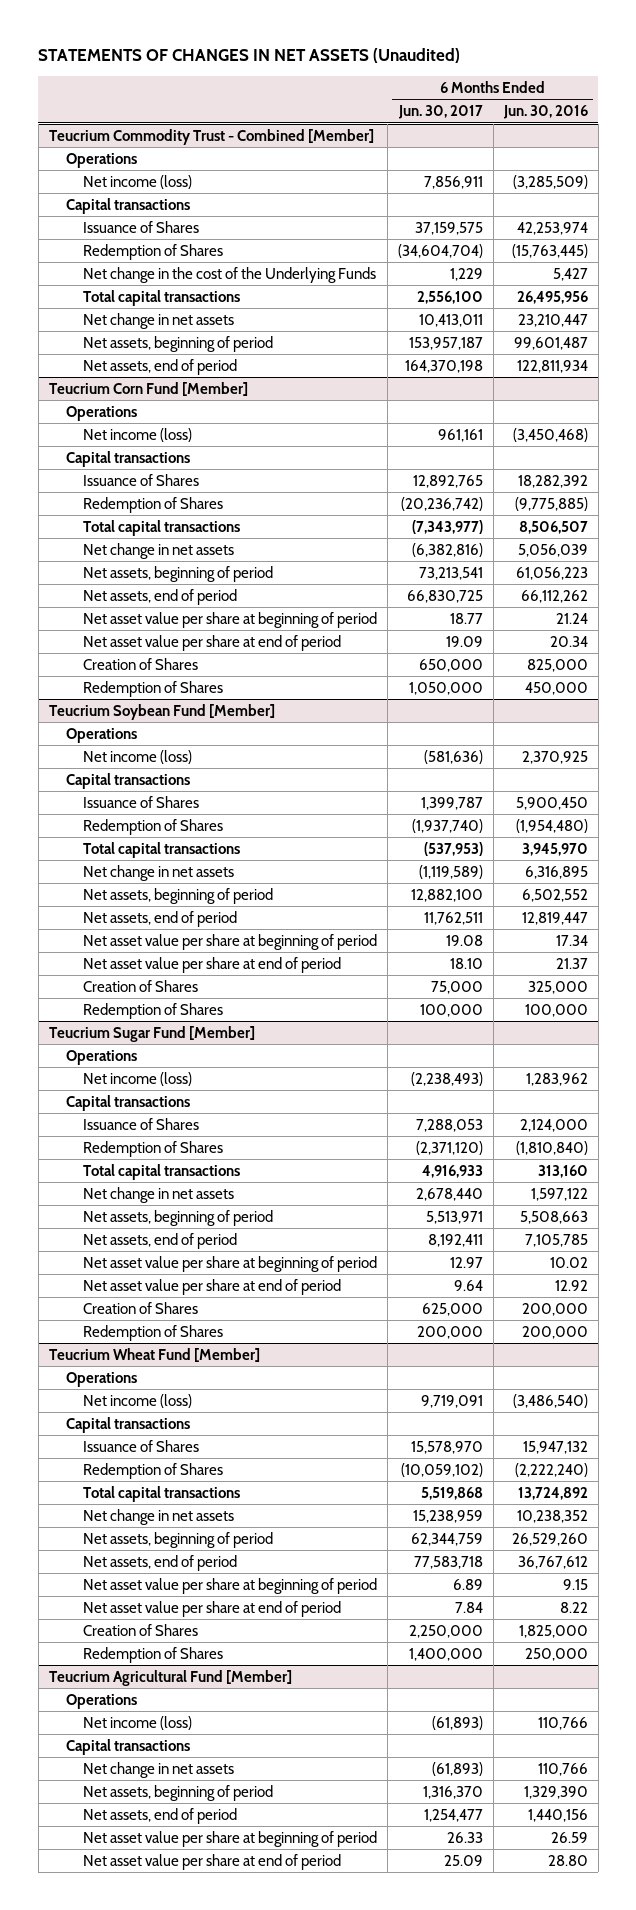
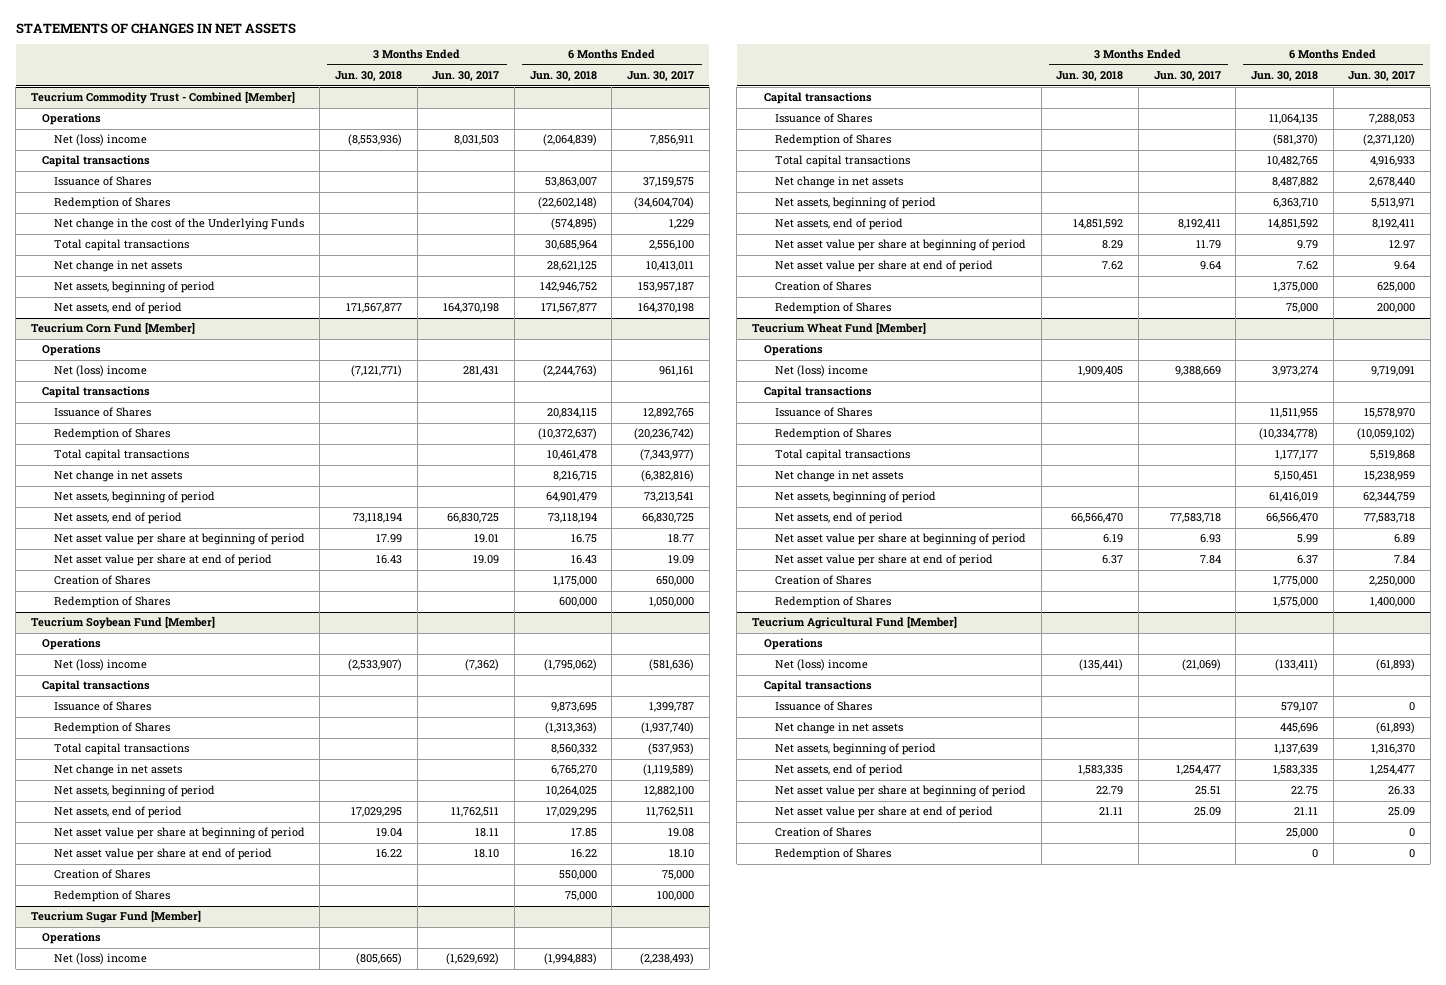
- STATEMENTS OF CHANGES IN NET ASSETS (Unaudited)
+ STATEMENTS OF CHANGES IN NET ASSETS
- | 6 Months Ended Jun. 30, 2017 | 6 Months Ended Jun. 30, 2016
+ | 3 Months Ended Jun. 30, 2018 | 3 Months Ended Jun. 30, 2017 | 6 Months Ended Jun. 30, 2018 | 6 Months Ended Jun. 30, 2017
@ Teucrium Commodity Trust - Combined [Member]
- Net income (loss) | 7,856,911 | (3,285,509)
+ Net (loss) income | (8,553,936) | 8,031,503 | (2,064,839) | 7,856,911
@ Teucrium Corn Fund [Member]
- Net income (loss) | 961,161 | (3,450,468)
+ Net (loss) income | (7,121,771) | 281,431 | (2,244,763) | 961,161
@ Teucrium Soybean Fund [Member]
- Net income (loss) | (581,636) | 2,370,925
+ Net (loss) income | (2,533,907) | (7,362) | (1,795,062) | (581,636)
@ Teucrium Sugar Fund [Member]
- Net income (loss) | (2,238,493) | 1,283,962
+ Net (loss) income | (805,665) | (1,629,692) | (1,994,883) | (2,238,493)
@ Teucrium Wheat Fund [Member]
- Net income (loss) | 9,719,091 | (3,486,540)
+ Net (loss) income | 1,909,405 | 9,388,669 | 3,973,274 | 9,719,091
@ Teucrium Agricultural Fund [Member]
- Net income (loss) | (61,893) | 110,766
+ Net (loss) income | (135,441) | (21,069) | (133,411) | (61,893)
+ Issuance of Shares | | | 579,107 | 0
+ Creation of Shares | | | 25,000 | 0
+ Redemption of Shares | | | 0 | 0

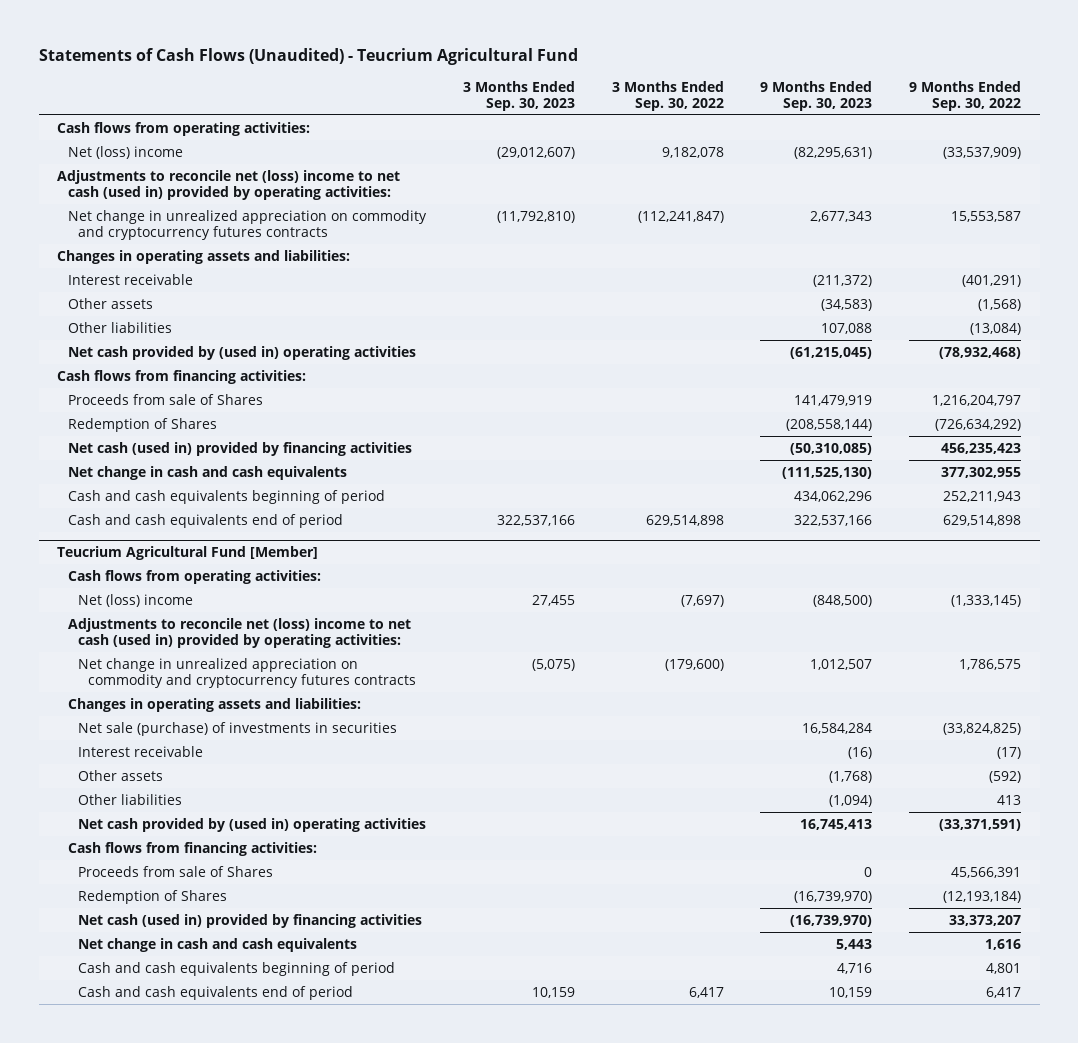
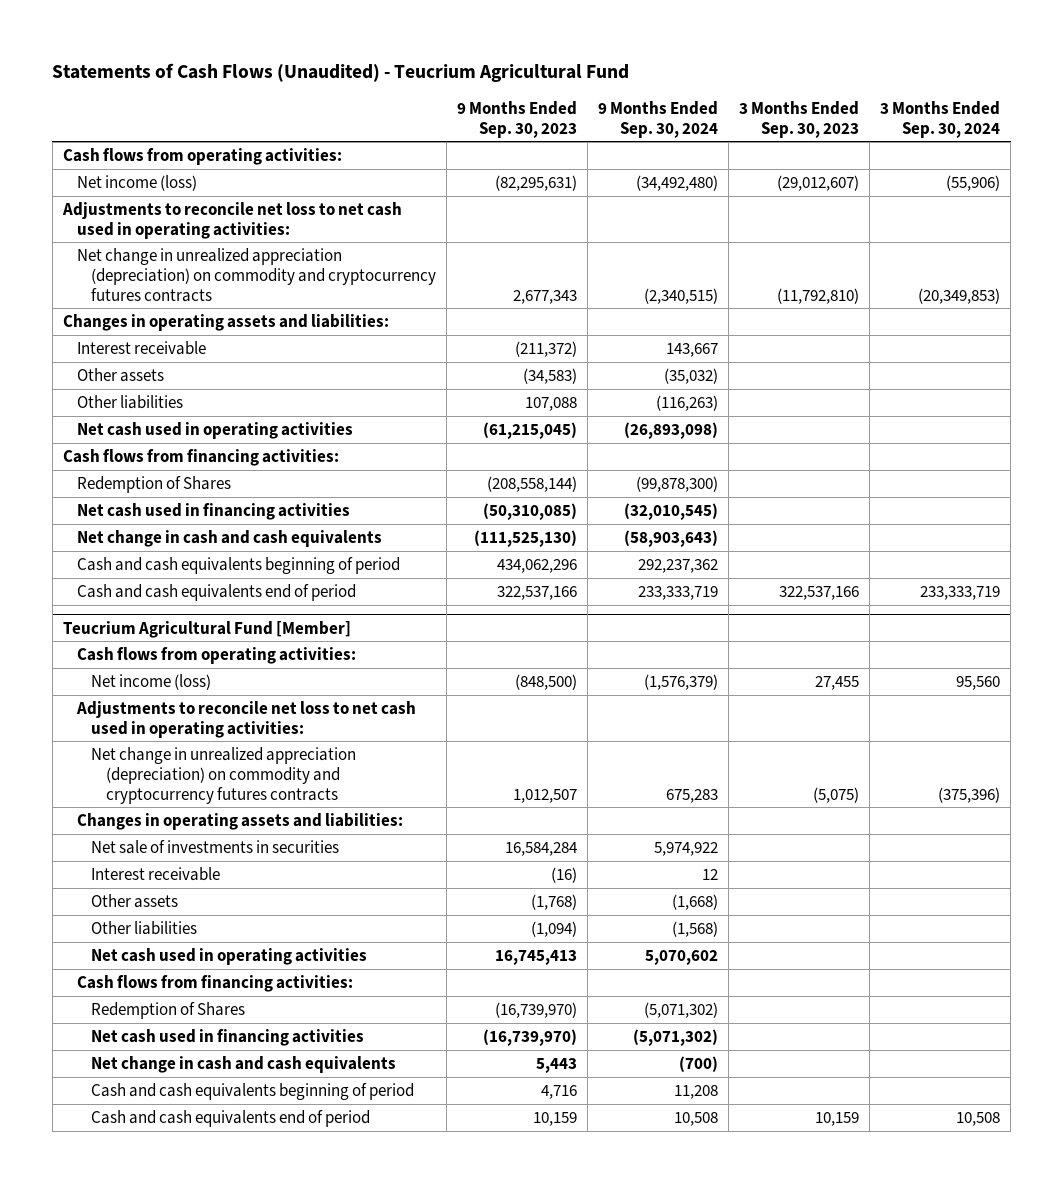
- | 3 Months Ended Sep. 30, 2023 | 3 Months Ended Sep. 30, 2022 | 9 Months Ended Sep. 30, 2023 | 9 Months Ended Sep. 30, 2022
+ | 9 Months Ended Sep. 30, 2023 | 9 Months Ended Sep. 30, 2024 | 3 Months Ended Sep. 30, 2023 | 3 Months Ended Sep. 30, 2024
- Net (loss) income | (29,012,607) | 9,182,078 | (82,295,631) | (33,537,909)
- Adjustments to reconcile net (loss) income to net cash (used in) provided by operating activities:
- Net change in unrealized appreciation on commodity and cryptocurrency futures contracts | (11,792,810) | (112,241,847) | 2,677,343 | 15,553,587
+ Net income (loss) | (82,295,631) | (34,492,480) | (29,012,607) | (55,906)
+ Adjustments to reconcile net loss to net cash used in operating activities:
+ Net change in unrealized appreciation (depreciation) on commodity and cryptocurrency futures contracts | 2,677,343 | (2,340,515) | (11,792,810) | (20,349,853)
- Net cash provided by (used in) operating activities | | | (61,215,045) | (78,932,468)
+ Net cash used in operating activities | (61,215,045) | (26,893,098) | |
- Proceeds from sale of Shares | | | 141,479,919 | 1,216,204,797
- Net cash (used in) provided by financing activities | | | (50,310,085) | 456,235,423
+ Net cash used in financing activities | (50,310,085) | (32,010,545) | |
@ Teucrium Agricultural Fund [Member]
- Net (loss) income | 27,455 | (7,697) | (848,500) | (1,333,145)
- Adjustments to reconcile net (loss) income to net cash (used in) provided by operating activities:
- Net change in unrealized appreciation on commodity and cryptocurrency futures contracts | (5,075) | (179,600) | 1,012,507 | 1,786,575
+ Net income (loss) | (848,500) | (1,576,379) | 27,455 | 95,560
+ Adjustments to reconcile net loss to net cash used in operating activities:
+ Net change in unrealized appreciation (depreciation) on commodity and cryptocurrency futures contracts | 1,012,507 | 675,283 | (5,075) | (375,396)
- Net sale (purchase) of investments in securities | | | 16,584,284 | (33,824,825)
+ Net sale of investments in securities | 16,584,284 | 5,974,922 | |
- Net cash provided by (used in) operating activities | | | 16,745,413 | (33,371,591)
+ Net cash used in operating activities | 16,745,413 | 5,070,602 | |
- Proceeds from sale of Shares | | | 0 | 45,566,391
- Net cash (used in) provided by financing activities | | | (16,739,970) | 33,373,207
+ Net cash used in financing activities | (16,739,970) | (5,071,302) | |

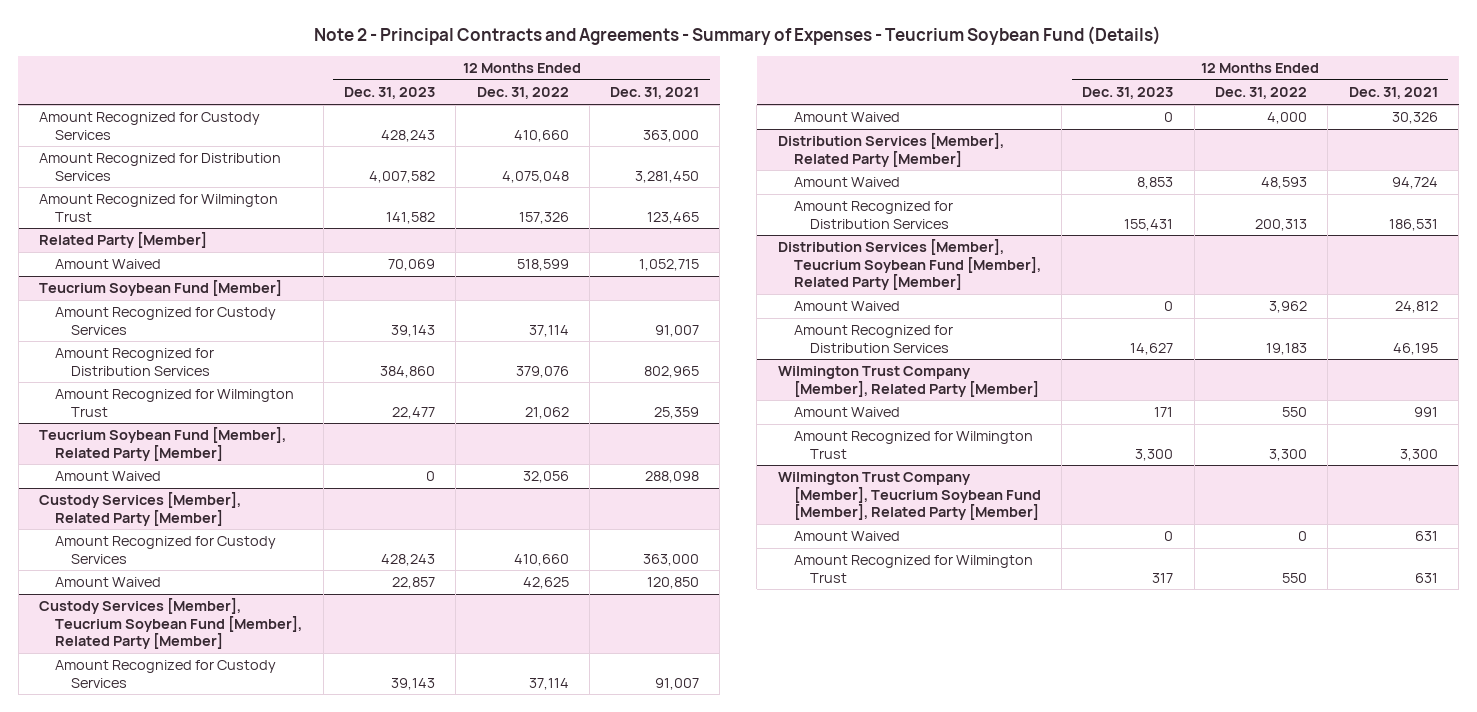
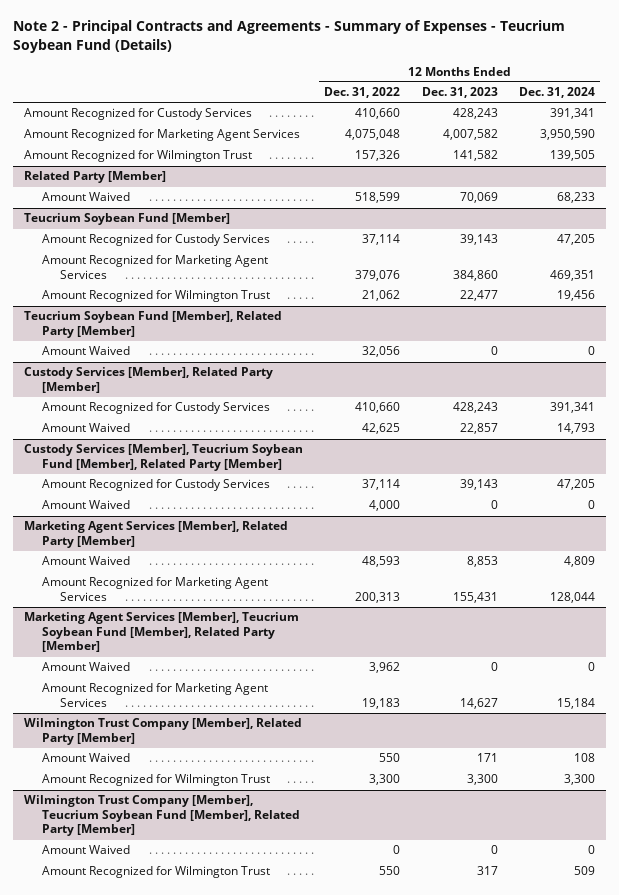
- | 12 Months Ended Dec. 31, 2023 | 12 Months Ended Dec. 31, 2022 | 12 Months Ended Dec. 31, 2021
+ | 12 Months Ended Dec. 31, 2022 | 12 Months Ended Dec. 31, 2023 | 12 Months Ended Dec. 31, 2024
- Amount Recognized for Distribution Services | 4,007,582 | 4,075,048 | 3,281,450
+ Amount Recognized for Marketing Agent Services | 4,075,048 | 4,007,582 | 3,950,590
@ Teucrium Soybean Fund [Member]
- Amount Recognized for Distribution Services | 384,860 | 379,076 | 802,965
+ Amount Recognized for Marketing Agent Services | 379,076 | 384,860 | 469,351
- Distribution Services [Member], Related Party [Member]
+ Marketing Agent Services [Member], Related Party [Member]
- Amount Recognized for Distribution Services | 155,431 | 200,313 | 186,531
- Distribution Services [Member], Teucrium Soybean Fund [Member], Related Party [Member]
+ Amount Recognized for Marketing Agent Services | 200,313 | 155,431 | 128,044
+ Marketing Agent Services [Member], Teucrium Soybean Fund [Member], Related Party [Member]
- Amount Recognized for Distribution Services | 14,627 | 19,183 | 46,195
+ Amount Recognized for Marketing Agent Services | 19,183 | 14,627 | 15,184

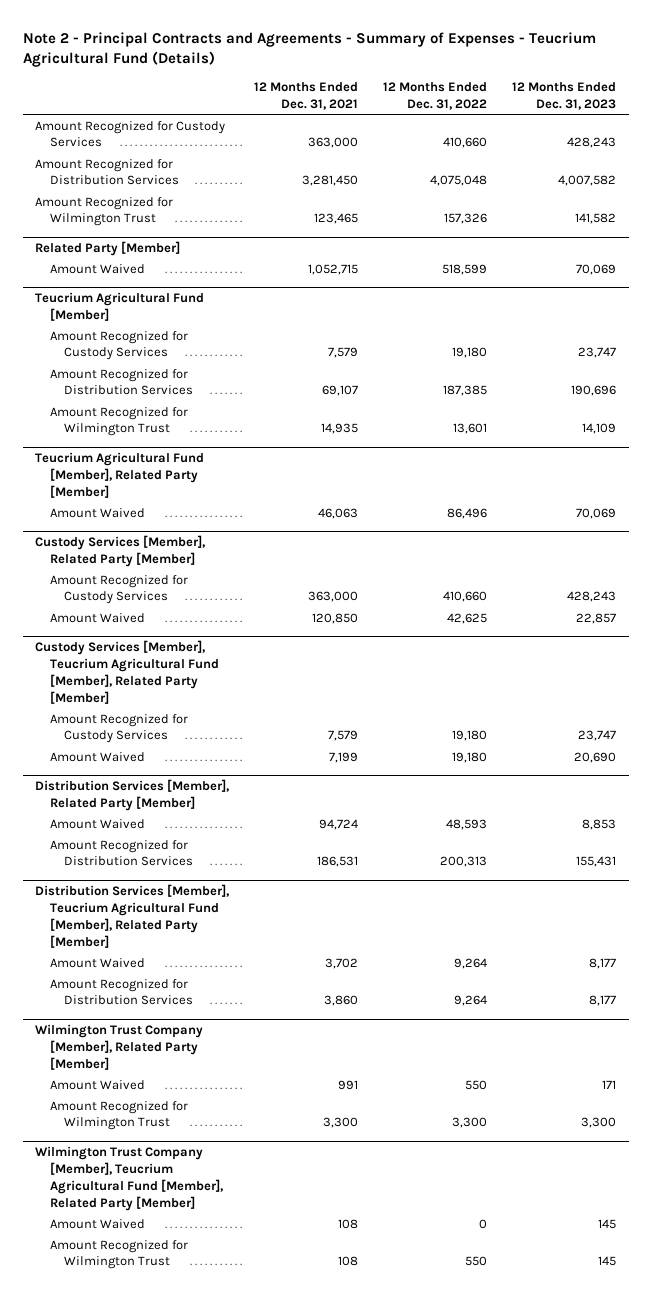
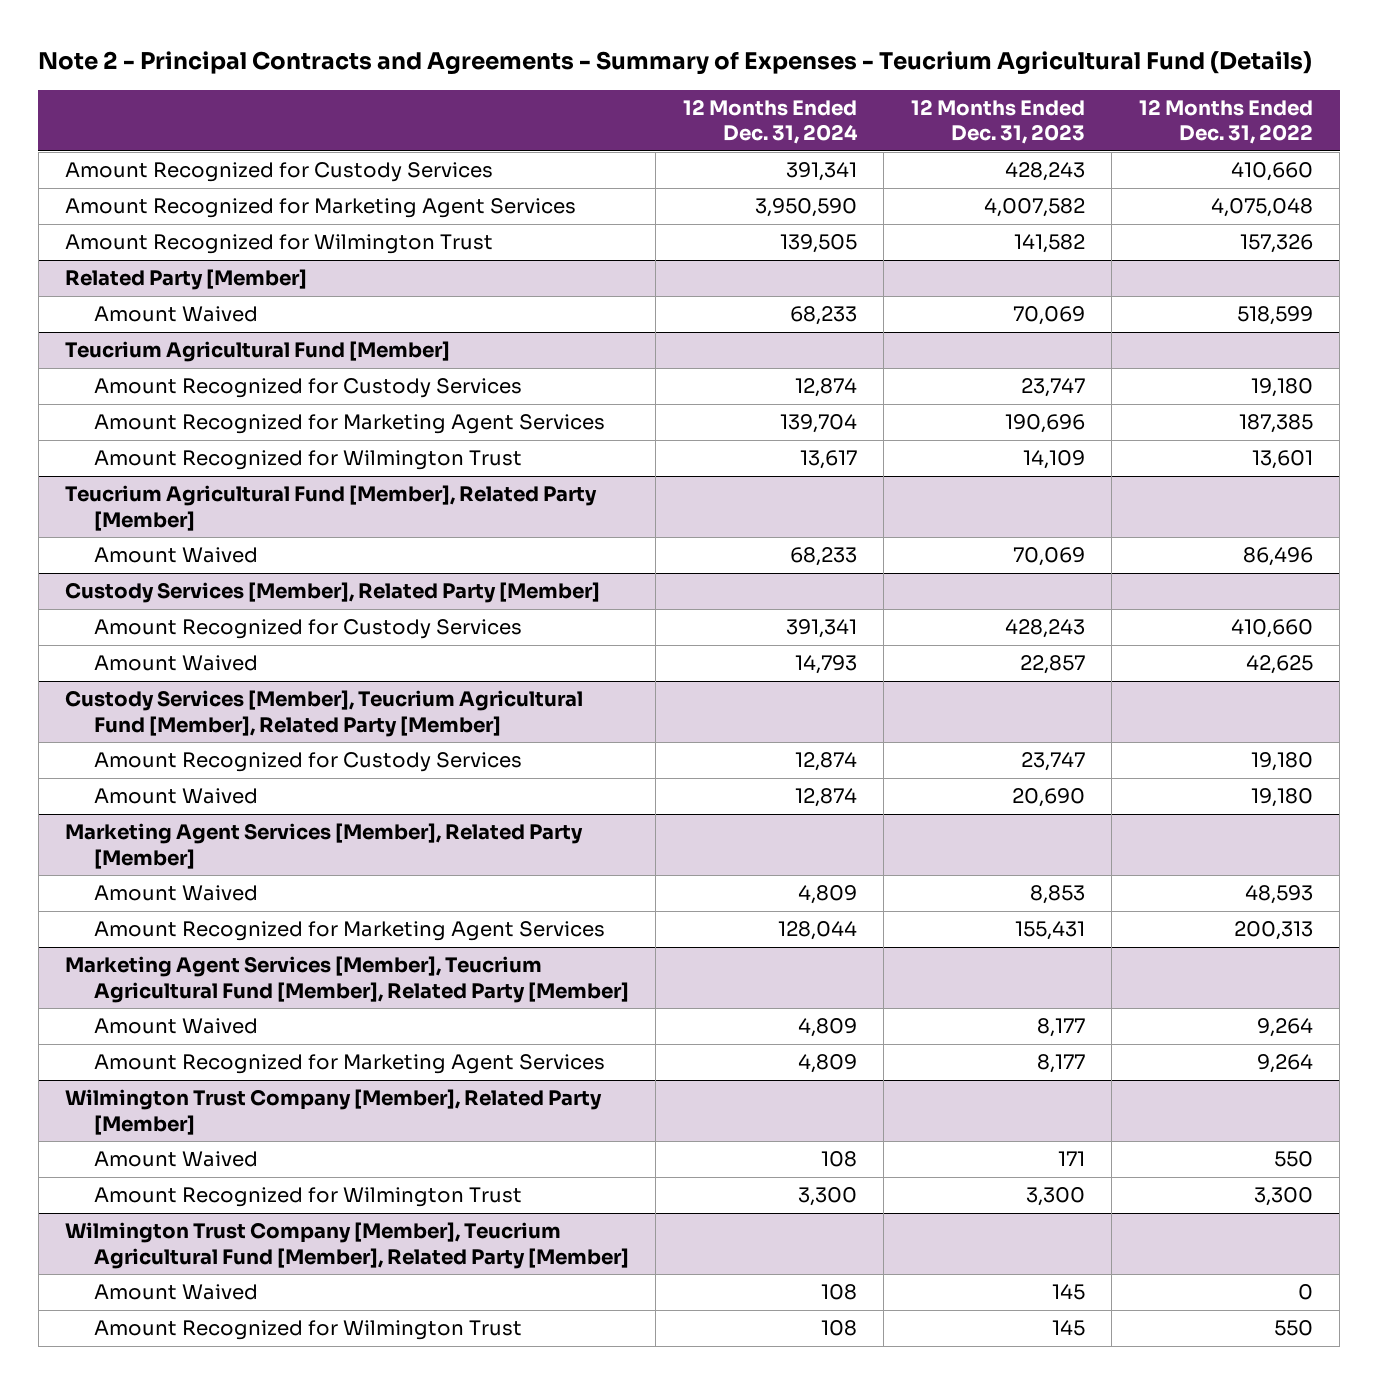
- | 12 Months Ended Dec. 31, 2021 | 12 Months Ended Dec. 31, 2022 | 12 Months Ended Dec. 31, 2023
+ | 12 Months Ended Dec. 31, 2024 | 12 Months Ended Dec. 31, 2023 | 12 Months Ended Dec. 31, 2022
- Amount Recognized for Distribution Services | 3,281,450 | 4,075,048 | 4,007,582
+ Amount Recognized for Marketing Agent Services | 3,950,590 | 4,007,582 | 4,075,048
@ Teucrium Agricultural Fund [Member]
- Amount Recognized for Distribution Services | 69,107 | 187,385 | 190,696
+ Amount Recognized for Marketing Agent Services | 139,704 | 190,696 | 187,385
- Distribution Services [Member], Related Party [Member]
+ Marketing Agent Services [Member], Related Party [Member]
- Amount Recognized for Distribution Services | 186,531 | 200,313 | 155,431
- Distribution Services [Member], Teucrium Agricultural Fund [Member], Related Party [Member]
+ Amount Recognized for Marketing Agent Services | 128,044 | 155,431 | 200,313
+ Marketing Agent Services [Member], Teucrium Agricultural Fund [Member], Related Party [Member]
- Amount Recognized for Distribution Services | 3,860 | 9,264 | 8,177
+ Amount Recognized for Marketing Agent Services | 4,809 | 8,177 | 9,264

